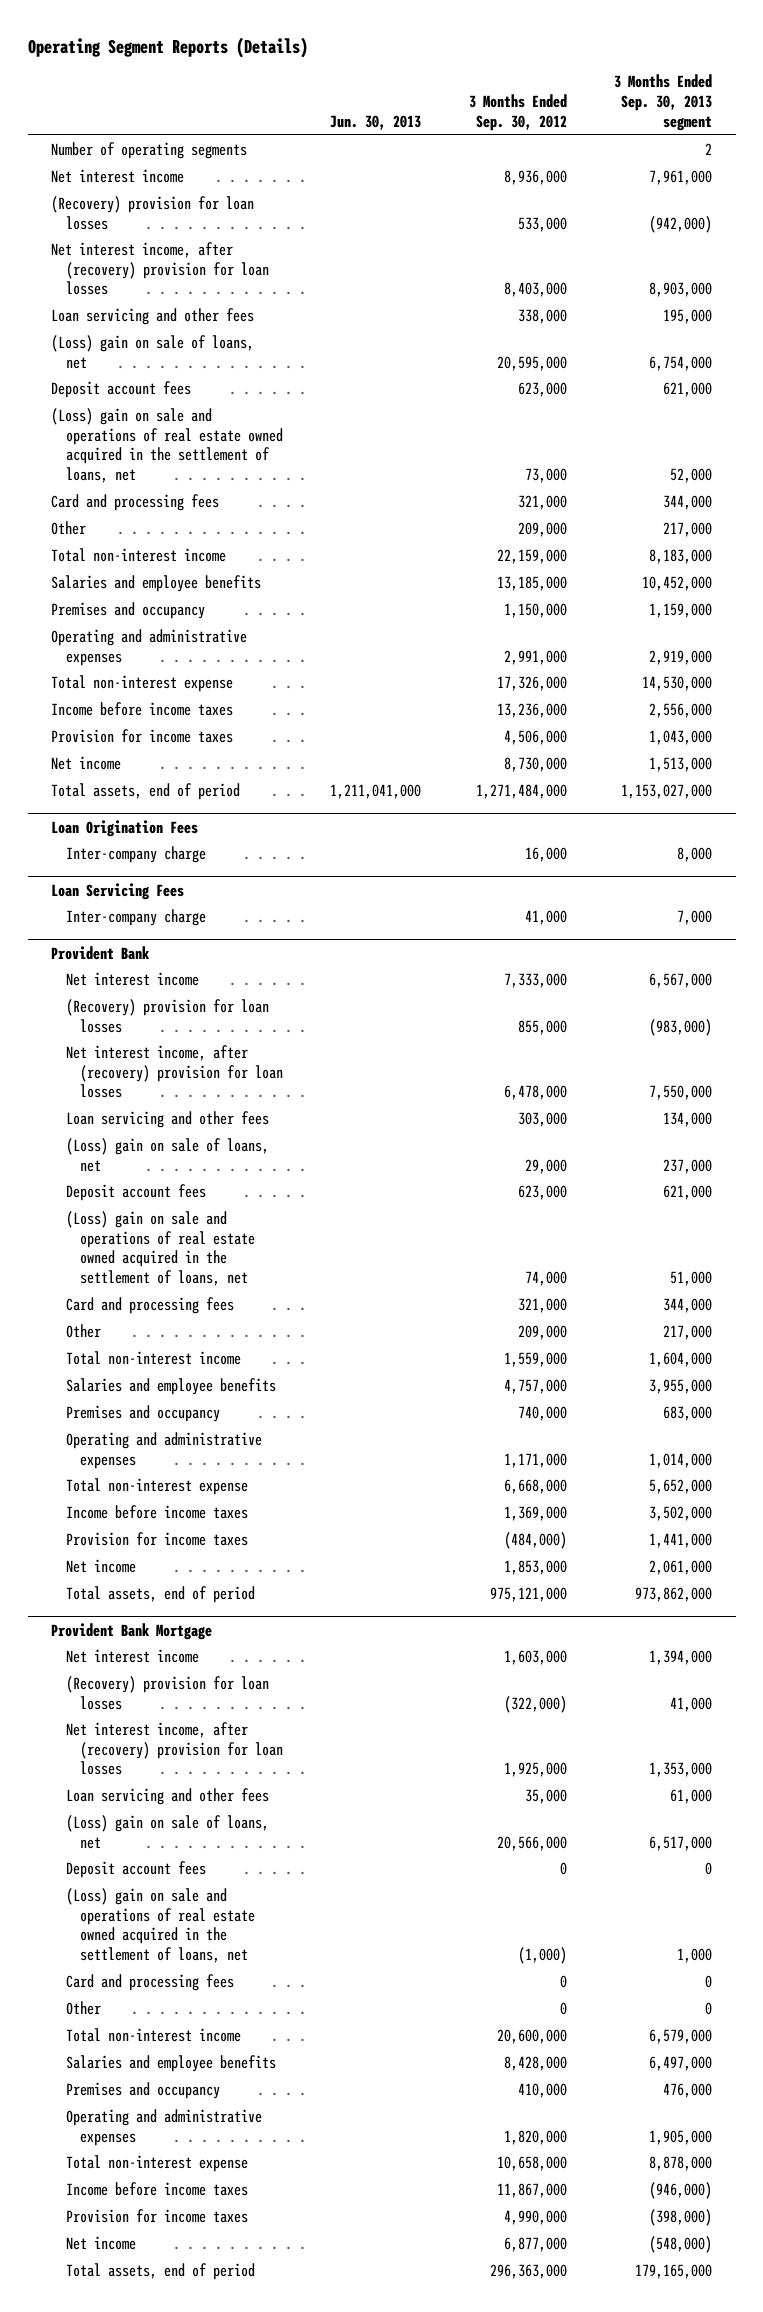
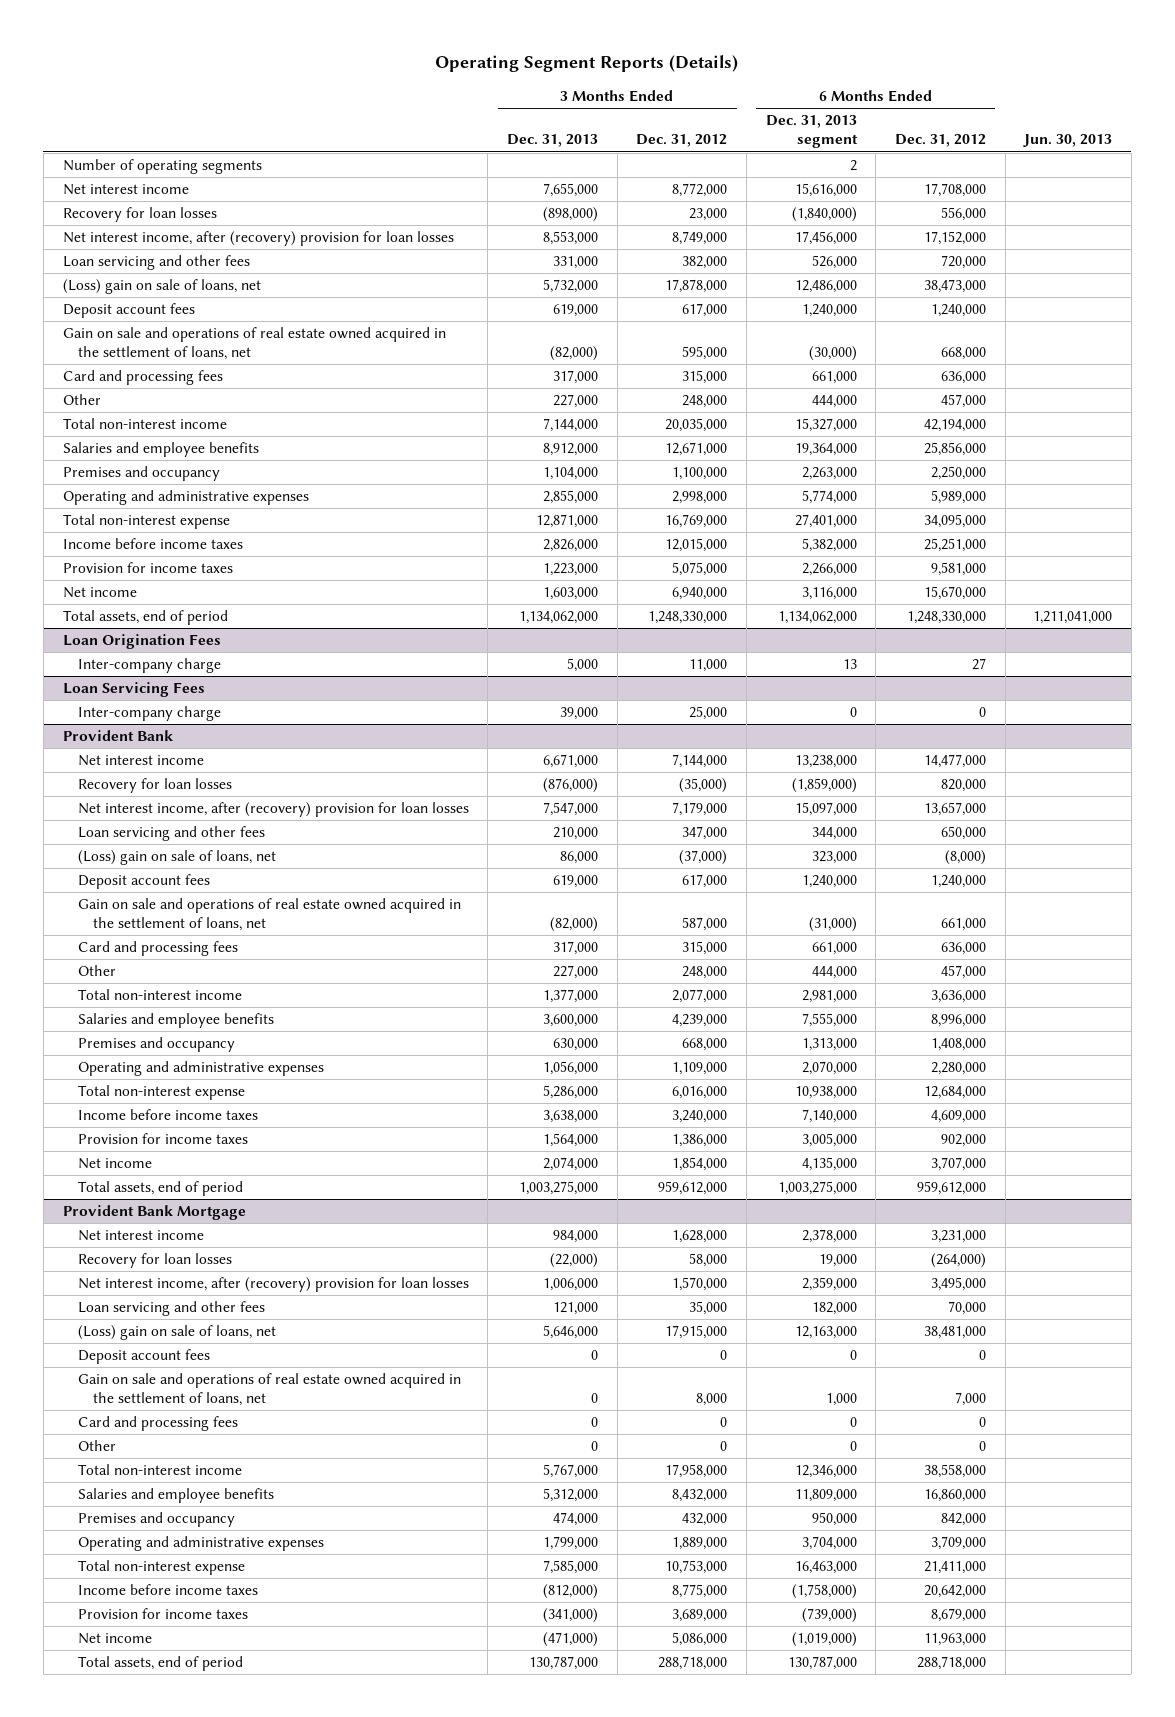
- | Jun. 30, 2013 | 3 Months Ended Sep. 30, 2012 | 3 Months Ended Sep. 30, 2013 segment
+ | 3 Months Ended Dec. 31, 2013 | 3 Months Ended Dec. 31, 2012 | 6 Months Ended Dec. 31, 2013 segment | 6 Months Ended Dec. 31, 2012 | Jun. 30, 2013
- (Recovery) provision for loan losses | | 533,000 | (942,000)
+ Recovery for loan losses | (898,000) | 23,000 | (1,840,000) | 556,000 |
- (Loss) gain on sale and operations of real estate owned acquired in the settlement of loans, net | | 73,000 | 52,000
+ Gain on sale and operations of real estate owned acquired in the settlement of loans, net | (82,000) | 595,000 | (30,000) | 668,000 |
@ Provident Bank
- (Recovery) provision for loan losses | | 855,000 | (983,000)
+ Recovery for loan losses | (876,000) | (35,000) | (1,859,000) | 820,000 |
- (Loss) gain on sale and operations of real estate owned acquired in the settlement of loans, net | | 74,000 | 51,000
+ Gain on sale and operations of real estate owned acquired in the settlement of loans, net | (82,000) | 587,000 | (31,000) | 661,000 |
@ Provident Bank Mortgage
- (Recovery) provision for loan losses | | (322,000) | 41,000
+ Recovery for loan losses | (22,000) | 58,000 | 19,000 | (264,000) |
- (Loss) gain on sale and operations of real estate owned acquired in the settlement of loans, net | | (1,000) | 1,000
+ Gain on sale and operations of real estate owned acquired in the settlement of loans, net | 0 | 8,000 | 1,000 | 7,000 |

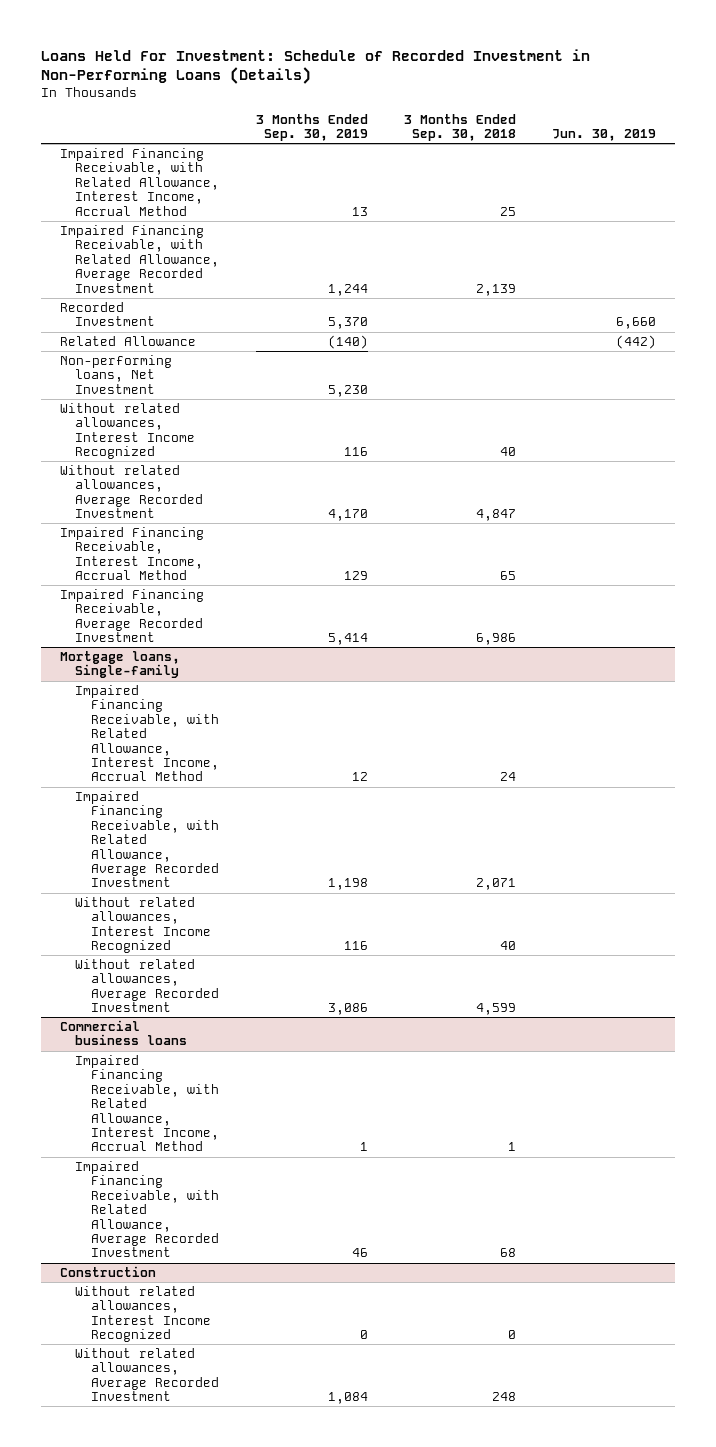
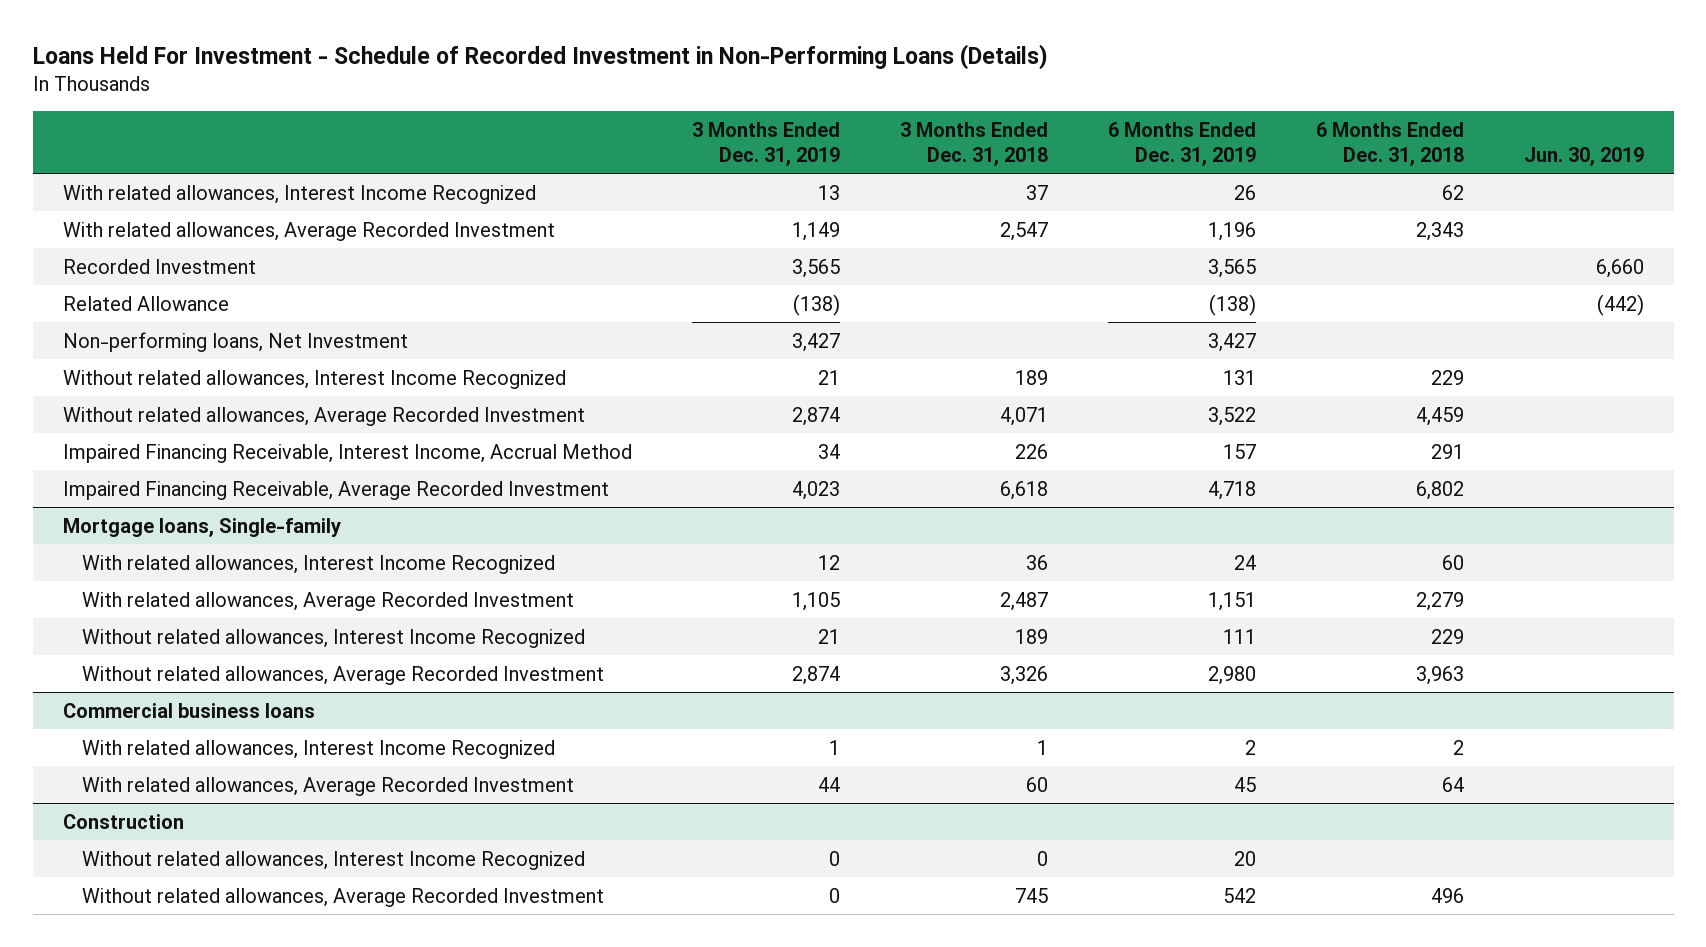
- Loans Held For Investment: Schedule of Recorded Investment in Non-Performing Loans (Details)
+ Loans Held For Investment - Schedule of Recorded Investment in Non-Performing Loans (Details)
- | 3 Months Ended Sep. 30, 2019 | 3 Months Ended Sep. 30, 2018 | Jun. 30, 2019
+ | 3 Months Ended Dec. 31, 2019 | 3 Months Ended Dec. 31, 2018 | 6 Months Ended Dec. 31, 2019 | 6 Months Ended Dec. 31, 2018 | Jun. 30, 2019
- Impaired Financing Receivable, with Related Allowance, Interest Income, Accrual Method | 13 | 25 |
- Impaired Financing Receivable, with Related Allowance, Average Recorded Investment | 1,244 | 2,139 |
+ With related allowances, Interest Income Recognized | 13 | 37 | 26 | 62 |
+ With related allowances, Average Recorded Investment | 1,149 | 2,547 | 1,196 | 2,343 |
@ Mortgage loans, Single-family
- Impaired Financing Receivable, with Related Allowance, Interest Income, Accrual Method | 12 | 24 |
- Impaired Financing Receivable, with Related Allowance, Average Recorded Investment | 1,198 | 2,071 |
+ With related allowances, Interest Income Recognized | 12 | 36 | 24 | 60 |
+ With related allowances, Average Recorded Investment | 1,105 | 2,487 | 1,151 | 2,279 |
@ Commercial business loans
- Impaired Financing Receivable, with Related Allowance, Interest Income, Accrual Method | 1 | 1 |
- Impaired Financing Receivable, with Related Allowance, Average Recorded Investment | 46 | 68 |
+ With related allowances, Interest Income Recognized | 1 | 1 | 2 | 2 |
+ With related allowances, Average Recorded Investment | 44 | 60 | 45 | 64 |

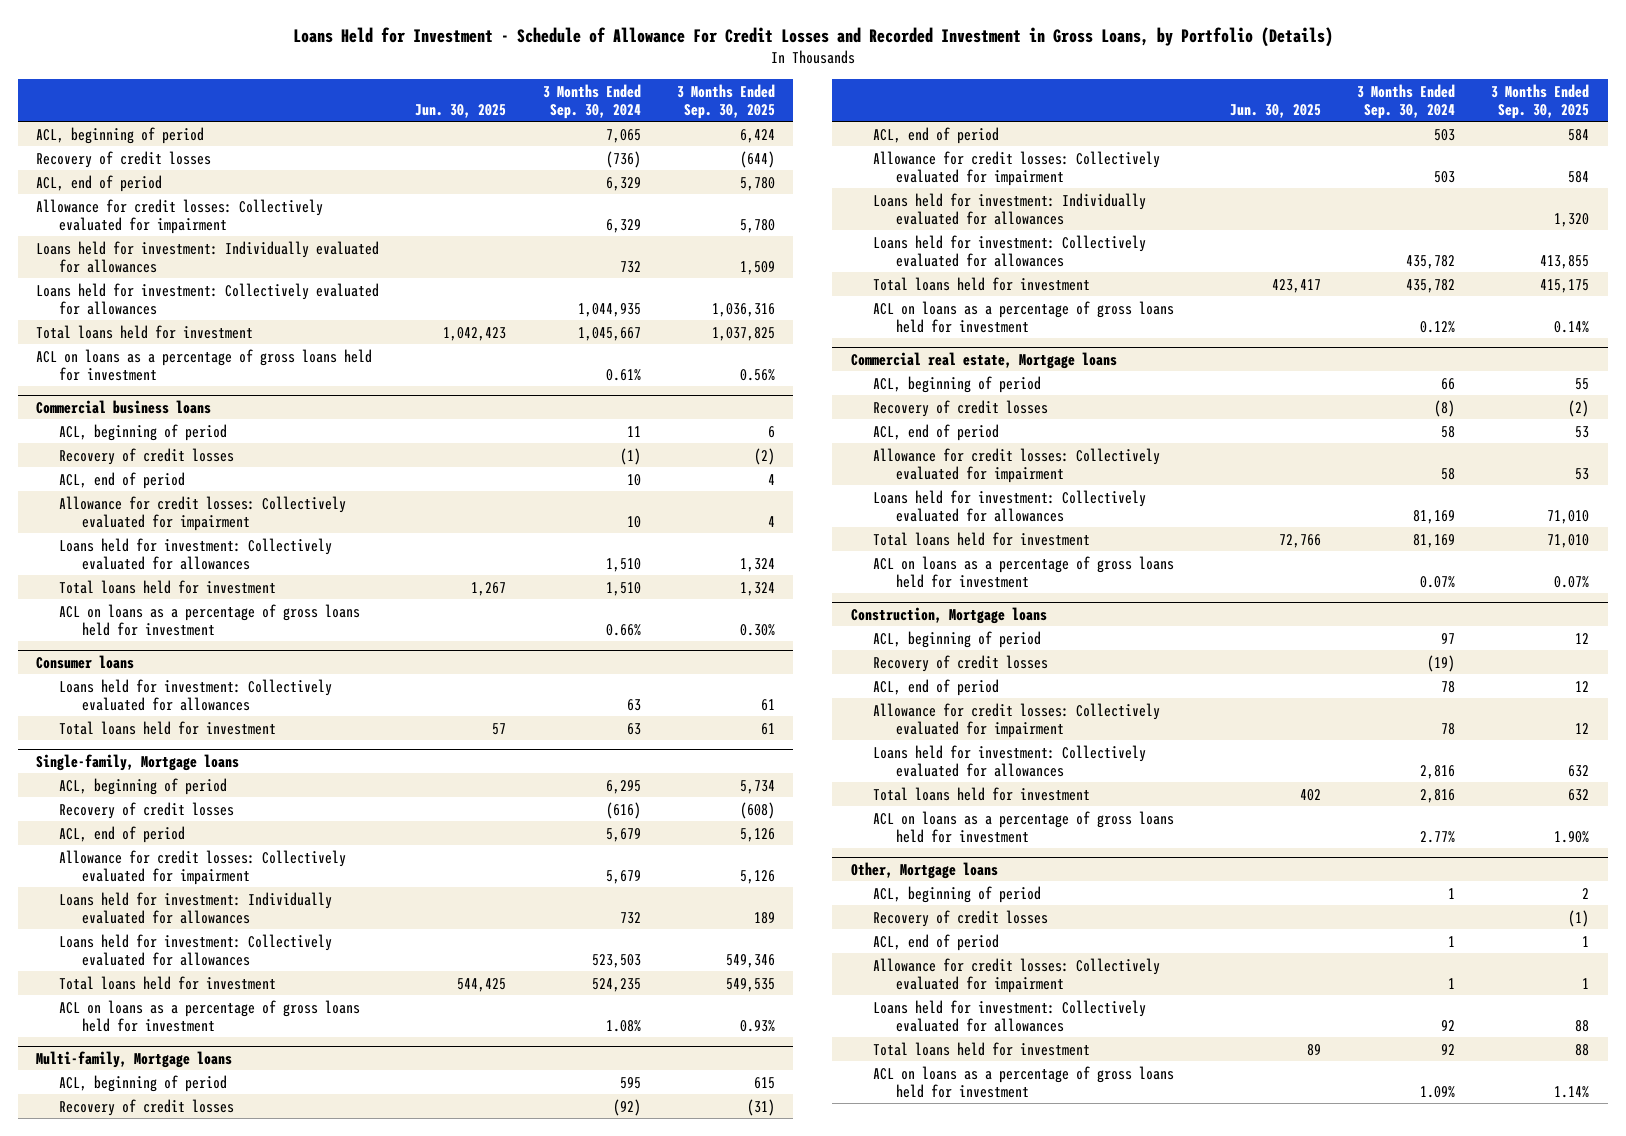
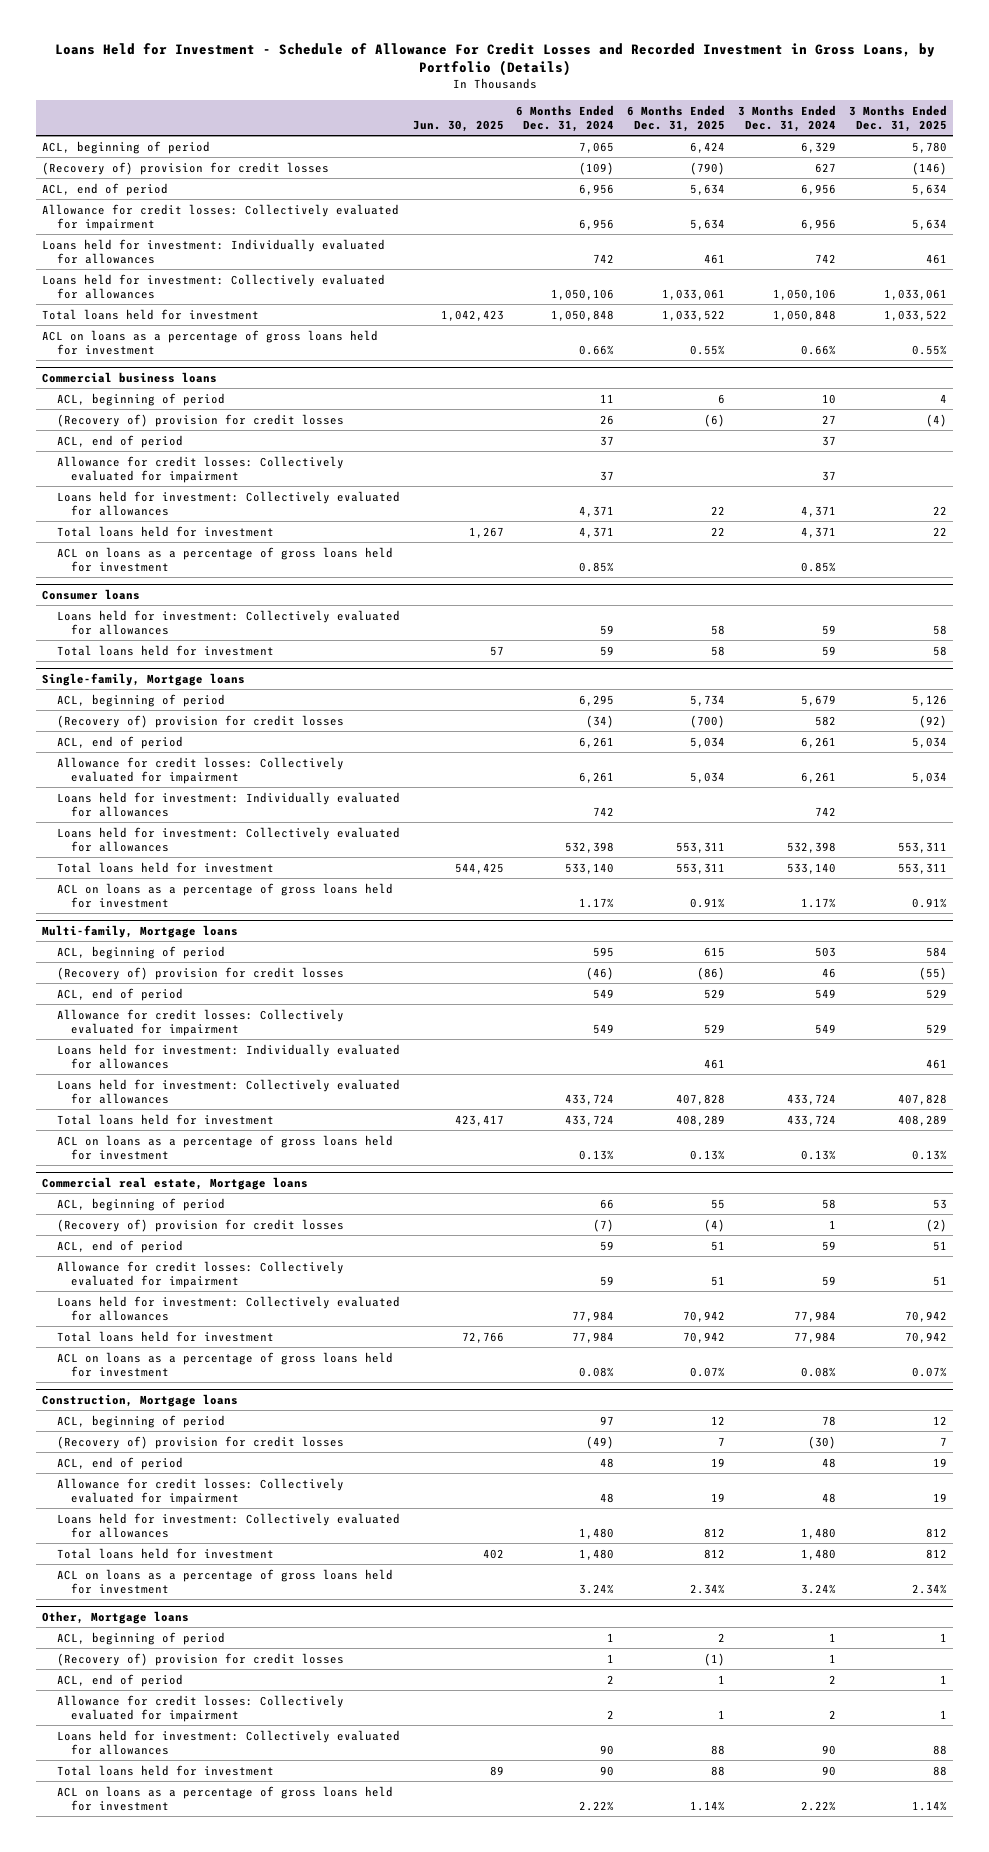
- | Jun. 30, 2025 | 3 Months Ended Sep. 30, 2024 | 3 Months Ended Sep. 30, 2025
+ | Jun. 30, 2025 | 6 Months Ended Dec. 31, 2024 | 6 Months Ended Dec. 31, 2025 | 3 Months Ended Dec. 31, 2024 | 3 Months Ended Dec. 31, 2025
- Recovery of credit losses | | (736) | (644)
+ (Recovery of) provision for credit losses | | (109) | (790) | 627 | (146)
@ Commercial business loans
- Recovery of credit losses | | (1) | (2)
+ (Recovery of) provision for credit losses | | 26 | (6) | 27 | (4)
@ Single-family, Mortgage loans
- Recovery of credit losses | | (616) | (608)
+ (Recovery of) provision for credit losses | | (34) | (700) | 582 | (92)
@ Multi-family, Mortgage loans
- Recovery of credit losses | | (92) | (31)
+ (Recovery of) provision for credit losses | | (46) | (86) | 46 | (55)
@ Commercial real estate, Mortgage loans
- Recovery of credit losses | | (8) | (2)
+ (Recovery of) provision for credit losses | | (7) | (4) | 1 | (2)
@ Construction, Mortgage loans
- Recovery of credit losses | | (19) |
+ (Recovery of) provision for credit losses | | (49) | 7 | (30) | 7
@ Other, Mortgage loans
- Recovery of credit losses | | | (1)
+ (Recovery of) provision for credit losses | | 1 | (1) | 1 |

